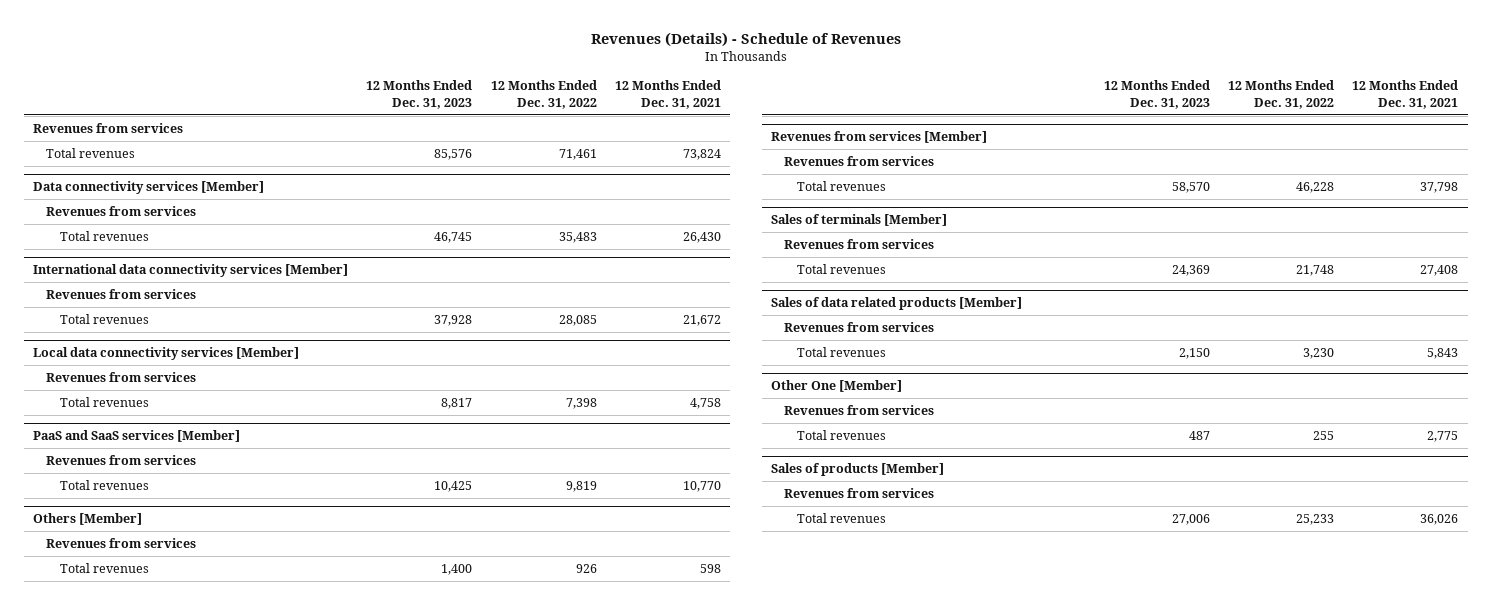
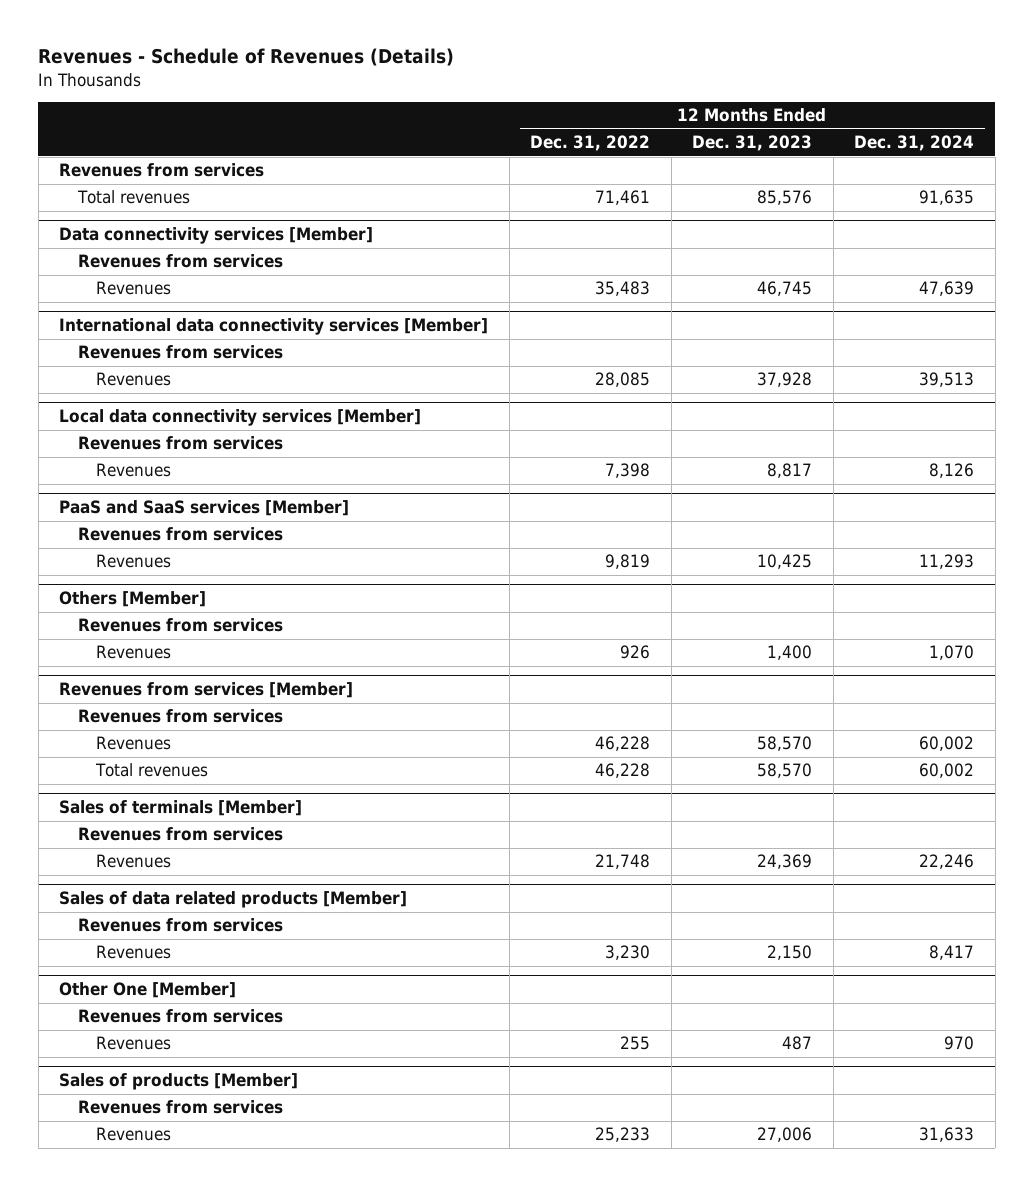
- Revenues (Details) - Schedule of Revenues
+ Revenues - Schedule of Revenues (Details)
- | 12 Months Ended Dec. 31, 2023 | 12 Months Ended Dec. 31, 2022 | 12 Months Ended Dec. 31, 2021
+ | 12 Months Ended Dec. 31, 2022 | 12 Months Ended Dec. 31, 2023 | 12 Months Ended Dec. 31, 2024
@ Data connectivity services [Member]
- Total revenues | 46,745 | 35,483 | 26,430
+ Revenues | 35,483 | 46,745 | 47,639
@ International data connectivity services [Member]
- Total revenues | 37,928 | 28,085 | 21,672
+ Revenues | 28,085 | 37,928 | 39,513
@ Local data connectivity services [Member]
- Total revenues | 8,817 | 7,398 | 4,758
+ Revenues | 7,398 | 8,817 | 8,126
@ PaaS and SaaS services [Member]
- Total revenues | 10,425 | 9,819 | 10,770
+ Revenues | 9,819 | 10,425 | 11,293
@ Others [Member]
- Total revenues | 1,400 | 926 | 598
+ Revenues | 926 | 1,400 | 1,070
@ Revenues from services [Member]
+ Revenues | 46,228 | 58,570 | 60,002
@ Sales of terminals [Member]
- Total revenues | 24,369 | 21,748 | 27,408
+ Revenues | 21,748 | 24,369 | 22,246
@ Sales of data related products [Member]
- Total revenues | 2,150 | 3,230 | 5,843
+ Revenues | 3,230 | 2,150 | 8,417
@ Other One [Member]
- Total revenues | 487 | 255 | 2,775
+ Revenues | 255 | 487 | 970
@ Sales of products [Member]
- Total revenues | 27,006 | 25,233 | 36,026
+ Revenues | 25,233 | 27,006 | 31,633

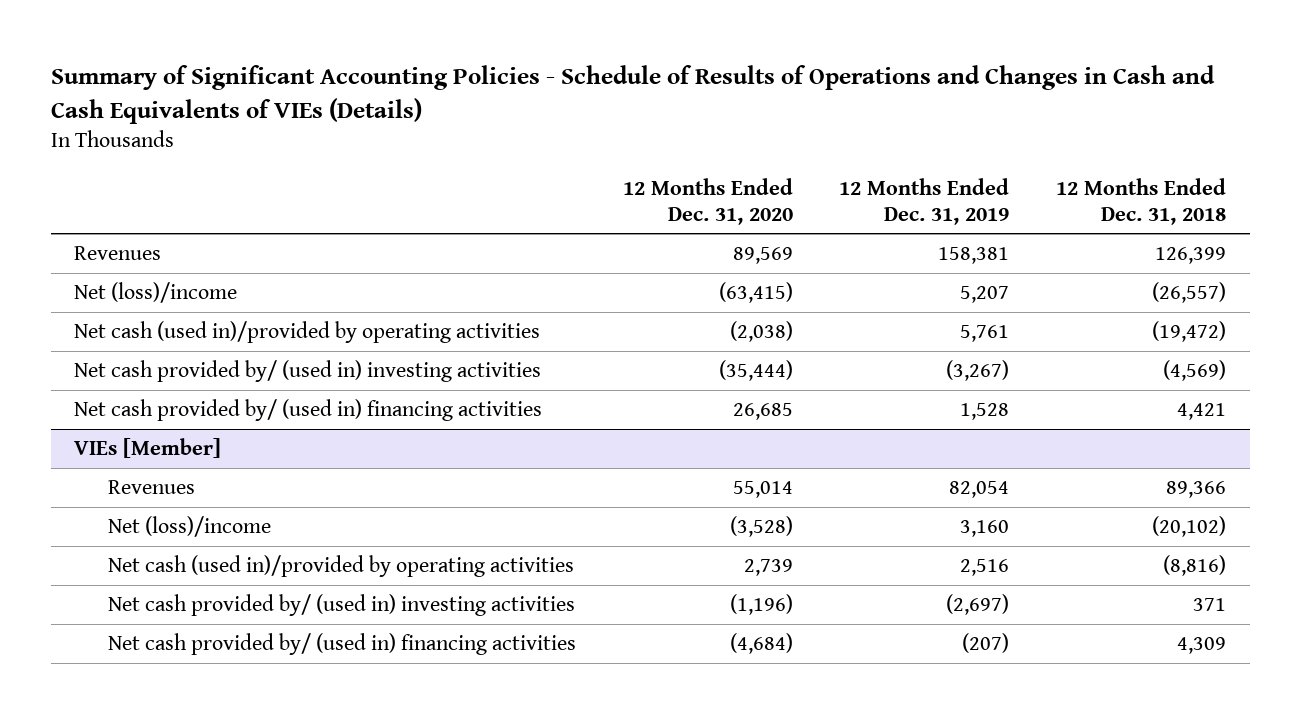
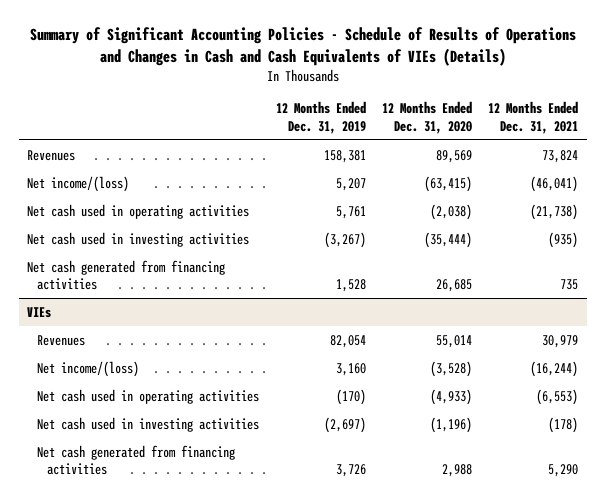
- | 12 Months Ended Dec. 31, 2020 | 12 Months Ended Dec. 31, 2019 | 12 Months Ended Dec. 31, 2018
+ | 12 Months Ended Dec. 31, 2019 | 12 Months Ended Dec. 31, 2020 | 12 Months Ended Dec. 31, 2021
- Net (loss)/income | (63,415) | 5,207 | (26,557)
- Net cash (used in)/provided by operating activities | (2,038) | 5,761 | (19,472)
- Net cash provided by/ (used in) investing activities | (35,444) | (3,267) | (4,569)
- Net cash provided by/ (used in) financing activities | 26,685 | 1,528 | 4,421
- VIEs [Member]
+ Net income/(loss) | 5,207 | (63,415) | (46,041)
+ Net cash used in operating activities | 5,761 | (2,038) | (21,738)
+ Net cash used in investing activities | (3,267) | (35,444) | (935)
+ Net cash generated from financing activities | 1,528 | 26,685 | 735
+ VIEs
- Net (loss)/income | (3,528) | 3,160 | (20,102)
- Net cash (used in)/provided by operating activities | 2,739 | 2,516 | (8,816)
- Net cash provided by/ (used in) investing activities | (1,196) | (2,697) | 371
- Net cash provided by/ (used in) financing activities | (4,684) | (207) | 4,309
+ Net income/(loss) | 3,160 | (3,528) | (16,244)
+ Net cash used in operating activities | (170) | (4,933) | (6,553)
+ Net cash used in investing activities | (2,697) | (1,196) | (178)
+ Net cash generated from financing activities | 3,726 | 2,988 | 5,290

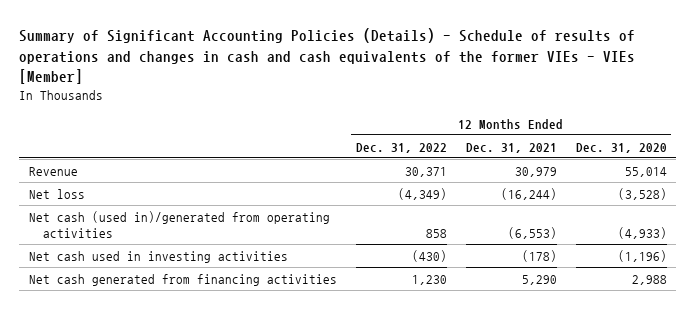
- Summary of Significant Accounting Policies - Schedule of Results of Operations and Changes in Cash and Cash Equivalents of VIEs (Details)
+ Summary of Significant Accounting Policies (Details) - Schedule of results of operations and changes in cash and cash equivalents of the former VIEs - VIEs [Member]
- | 12 Months Ended Dec. 31, 2019 | 12 Months Ended Dec. 31, 2020 | 12 Months Ended Dec. 31, 2021
+ | 12 Months Ended Dec. 31, 2022 | 12 Months Ended Dec. 31, 2021 | 12 Months Ended Dec. 31, 2020
- Revenues | 158,381 | 89,569 | 73,824
- Net income/(loss) | 5,207 | (63,415) | (46,041)
- Net cash used in operating activities | 5,761 | (2,038) | (21,738)
- Net cash used in investing activities | (3,267) | (35,444) | (935)
- Net cash generated from financing activities | 1,528 | 26,685 | 735
- VIEs
- Revenues | 82,054 | 55,014 | 30,979
- Net income/(loss) | 3,160 | (3,528) | (16,244)
- Net cash used in operating activities | (170) | (4,933) | (6,553)
+ Revenue | 30,371 | 30,979 | 55,014
+ Net loss | (4,349) | (16,244) | (3,528)
+ Net cash (used in)/generated from operating activities | 858 | (6,553) | (4,933)

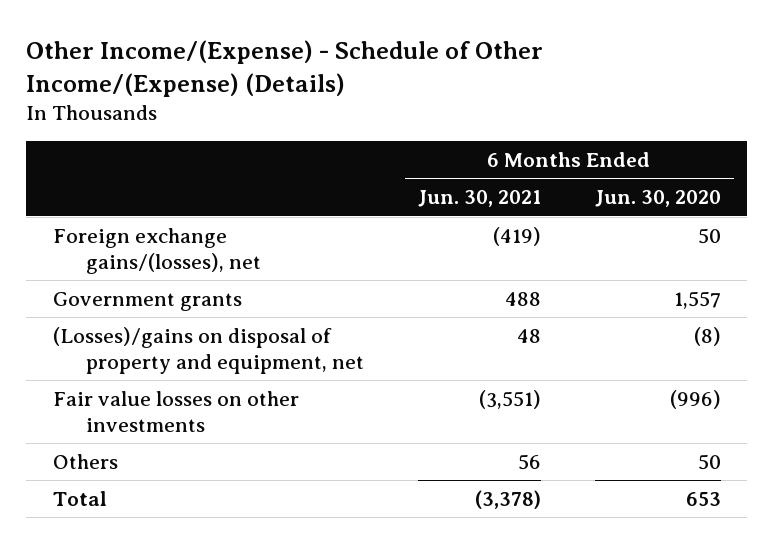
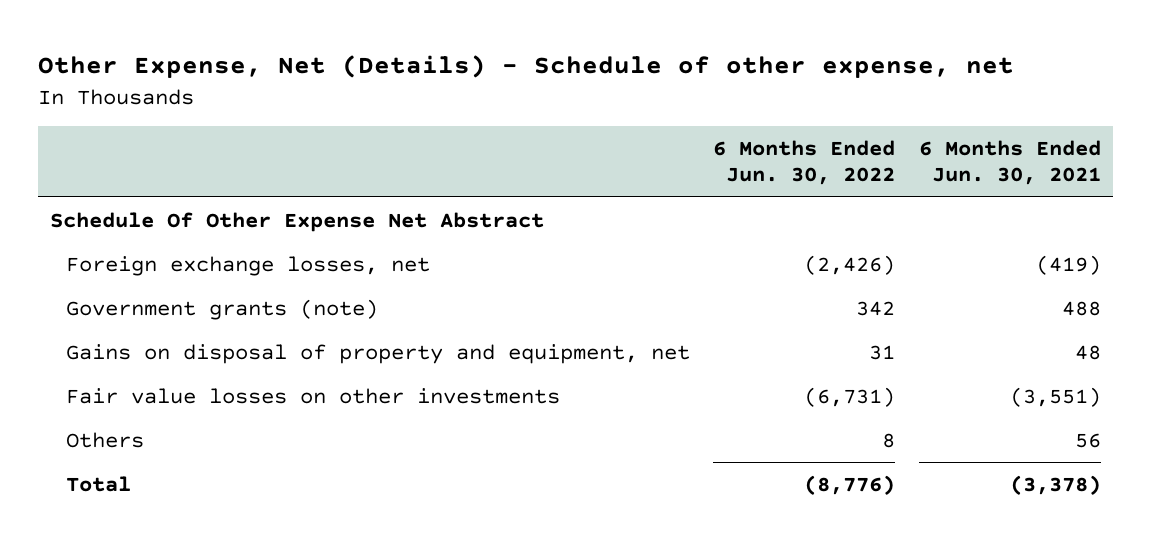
- Other Income/(Expense) - Schedule of Other Income/(Expense) (Details)
+ Other Expense, Net (Details) - Schedule of other expense, net
- | 6 Months Ended Jun. 30, 2021 | 6 Months Ended Jun. 30, 2020
+ | 6 Months Ended Jun. 30, 2022 | 6 Months Ended Jun. 30, 2021
- Foreign exchange gains/(losses), net | (419) | 50
- Government grants | 488 | 1,557
- (Losses)/gains on disposal of property and equipment, net | 48 | (8)
+ Schedule Of Other Expense Net Abstract
+ Foreign exchange losses, net | (2,426) | (419)
+ Government grants (note) | 342 | 488
+ Gains on disposal of property and equipment, net | 31 | 48

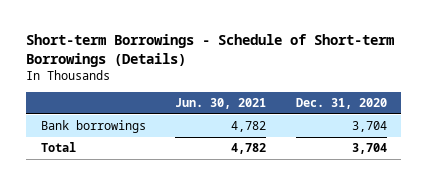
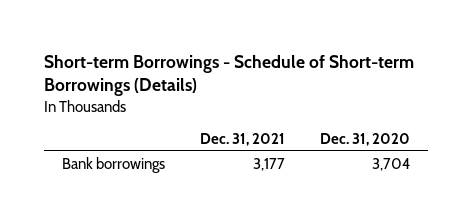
- | Jun. 30, 2021 | Dec. 31, 2020
+ | Dec. 31, 2021 | Dec. 31, 2020
- Total | 4,782 | 3,704

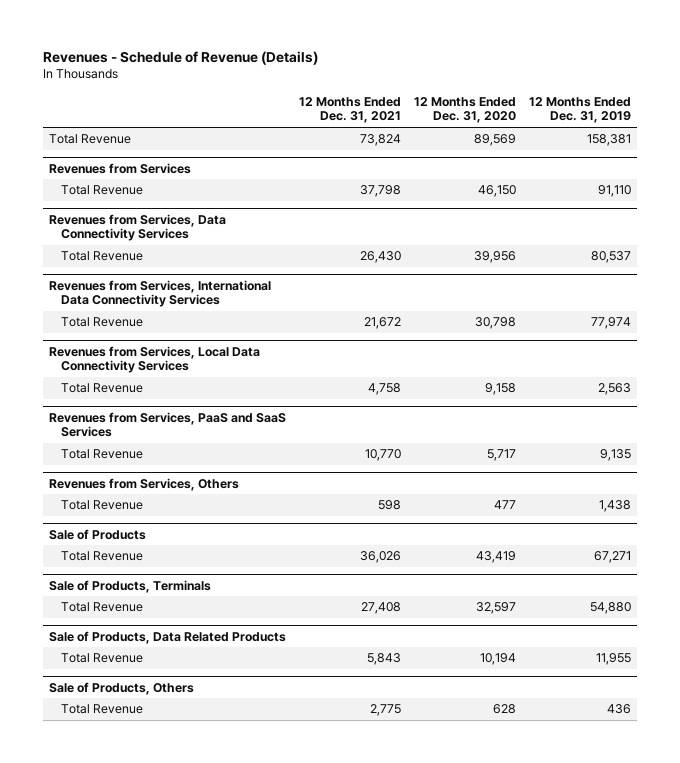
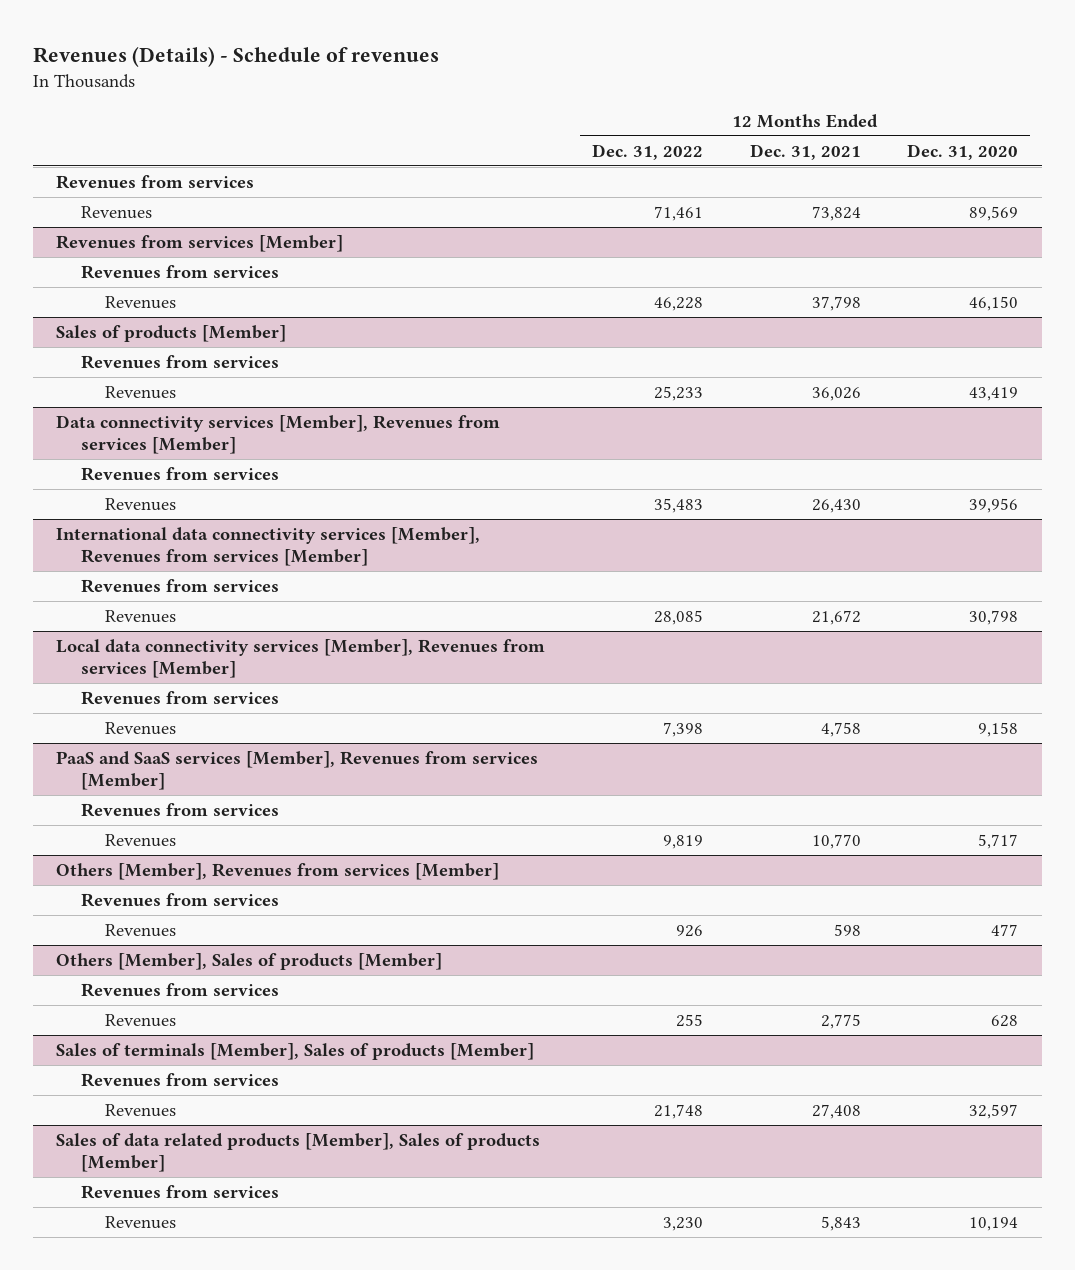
- Revenues - Schedule of Revenue (Details)
+ Revenues (Details) - Schedule of revenues
- | 12 Months Ended Dec. 31, 2021 | 12 Months Ended Dec. 31, 2020 | 12 Months Ended Dec. 31, 2019
+ | 12 Months Ended Dec. 31, 2022 | 12 Months Ended Dec. 31, 2021 | 12 Months Ended Dec. 31, 2020
- Total Revenue | 73,824 | 89,569 | 158,381
- Revenues from Services
- Total Revenue | 37,798 | 46,150 | 91,110
- Revenues from Services, Data Connectivity Services
- Total Revenue | 26,430 | 39,956 | 80,537
- Revenues from Services, International Data Connectivity Services
- Total Revenue | 21,672 | 30,798 | 77,974
- Revenues from Services, Local Data Connectivity Services
- Total Revenue | 4,758 | 9,158 | 2,563
- Revenues from Services, PaaS and SaaS Services
- Total Revenue | 10,770 | 5,717 | 9,135
- Revenues from Services, Others
- Total Revenue | 598 | 477 | 1,438
- Sale of Products
- Total Revenue | 36,026 | 43,419 | 67,271
- Sale of Products, Terminals
- Total Revenue | 27,408 | 32,597 | 54,880
- Sale of Products, Data Related Products
- Total Revenue | 5,843 | 10,194 | 11,955
- Sale of Products, Others
- Total Revenue | 2,775 | 628 | 436
+ Revenues from services
+ Revenues | 71,461 | 73,824 | 89,569
+ Revenues from services [Member]
+ Revenues from services
+ Revenues | 46,228 | 37,798 | 46,150
+ Sales of products [Member]
+ Revenues from services
+ Revenues | 25,233 | 36,026 | 43,419
+ Data connectivity services [Member], Revenues from services [Member]
+ Revenues from services
+ Revenues | 35,483 | 26,430 | 39,956
+ International data connectivity services [Member], Revenues from services [Member]
+ Revenues from services
+ Revenues | 28,085 | 21,672 | 30,798
+ Local data connectivity services [Member], Revenues from services [Member]
+ Revenues from services
+ Revenues | 7,398 | 4,758 | 9,158
+ PaaS and SaaS services [Member], Revenues from services [Member]
+ Revenues from services
+ Revenues | 9,819 | 10,770 | 5,717
+ Others [Member], Revenues from services [Member]
+ Revenues from services
+ Revenues | 926 | 598 | 477
+ Others [Member], Sales of products [Member]
+ Revenues from services
+ Revenues | 255 | 2,775 | 628
+ Sales of terminals [Member], Sales of products [Member]
+ Revenues from services
+ Revenues | 21,748 | 27,408 | 32,597
+ Sales of data related products [Member], Sales of products [Member]
+ Revenues from services
+ Revenues | 3,230 | 5,843 | 10,194

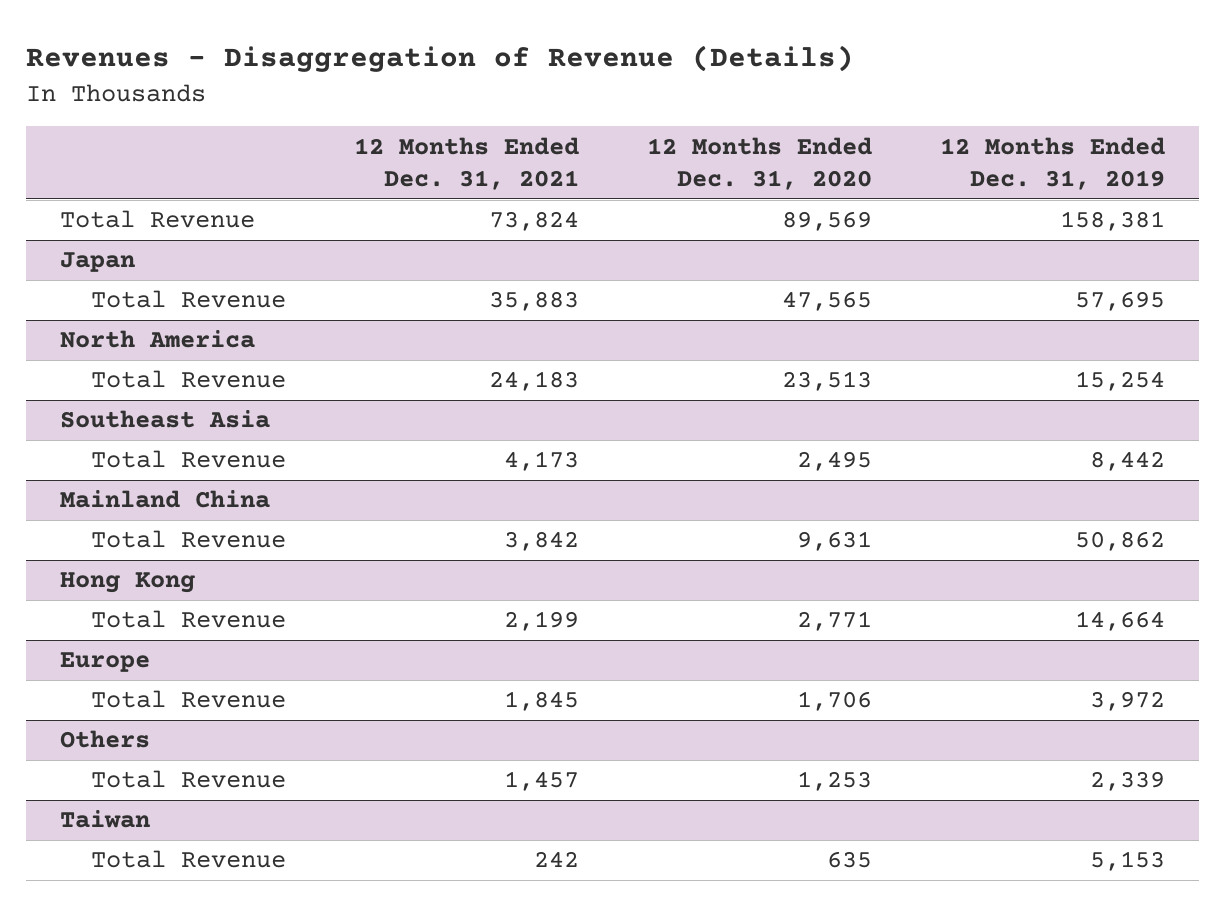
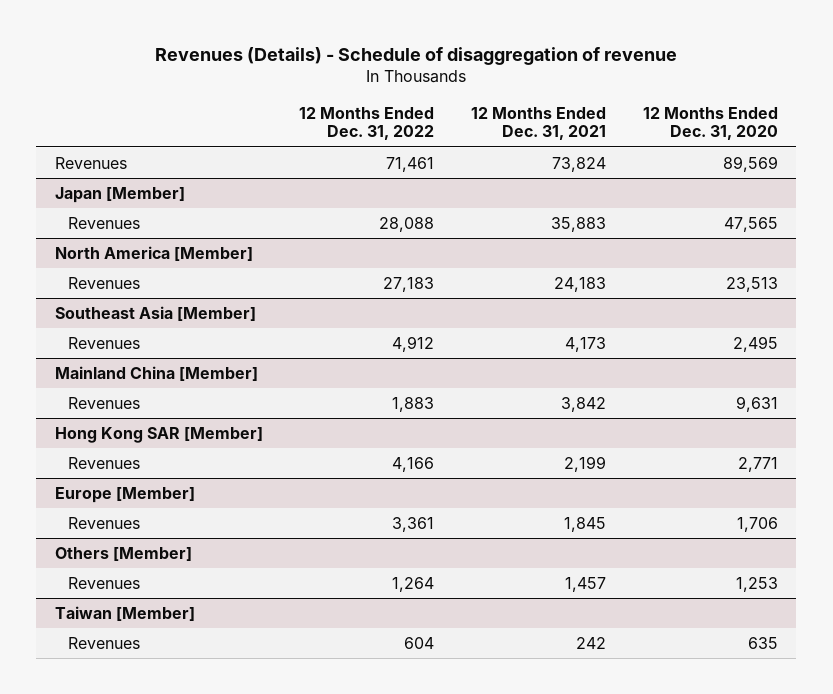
- Revenues - Disaggregation of Revenue (Details)
+ Revenues (Details) - Schedule of disaggregation of revenue
- | 12 Months Ended Dec. 31, 2021 | 12 Months Ended Dec. 31, 2020 | 12 Months Ended Dec. 31, 2019
+ | 12 Months Ended Dec. 31, 2022 | 12 Months Ended Dec. 31, 2021 | 12 Months Ended Dec. 31, 2020
- Total Revenue | 73,824 | 89,569 | 158,381
- Japan
- Total Revenue | 35,883 | 47,565 | 57,695
- North America
- Total Revenue | 24,183 | 23,513 | 15,254
- Southeast Asia
- Total Revenue | 4,173 | 2,495 | 8,442
- Mainland China
- Total Revenue | 3,842 | 9,631 | 50,862
- Hong Kong
- Total Revenue | 2,199 | 2,771 | 14,664
- Europe
- Total Revenue | 1,845 | 1,706 | 3,972
- Others
- Total Revenue | 1,457 | 1,253 | 2,339
- Taiwan
- Total Revenue | 242 | 635 | 5,153
+ Revenues | 71,461 | 73,824 | 89,569
+ Japan [Member]
+ Revenues | 28,088 | 35,883 | 47,565
+ North America [Member]
+ Revenues | 27,183 | 24,183 | 23,513
+ Southeast Asia [Member]
+ Revenues | 4,912 | 4,173 | 2,495
+ Mainland China [Member]
+ Revenues | 1,883 | 3,842 | 9,631
+ Hong Kong SAR [Member]
+ Revenues | 4,166 | 2,199 | 2,771
+ Europe [Member]
+ Revenues | 3,361 | 1,845 | 1,706
+ Others [Member]
+ Revenues | 1,264 | 1,457 | 1,253
+ Taiwan [Member]
+ Revenues | 604 | 242 | 635

